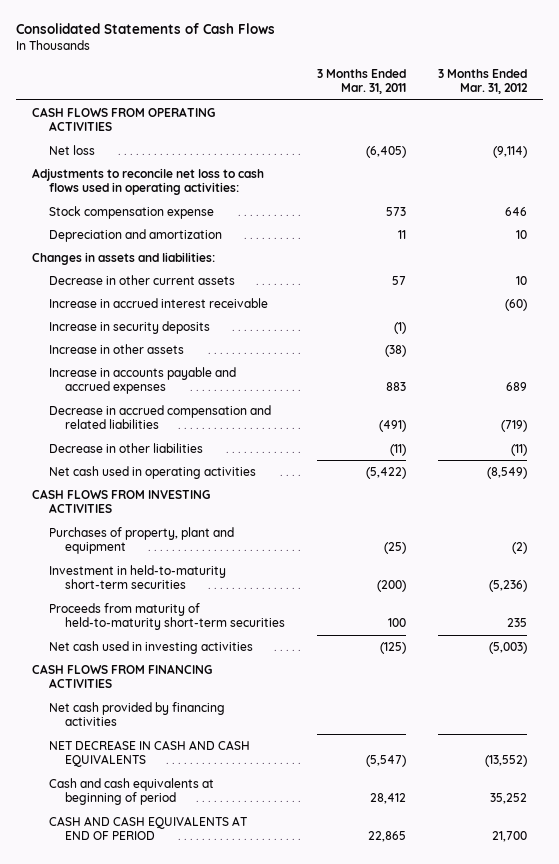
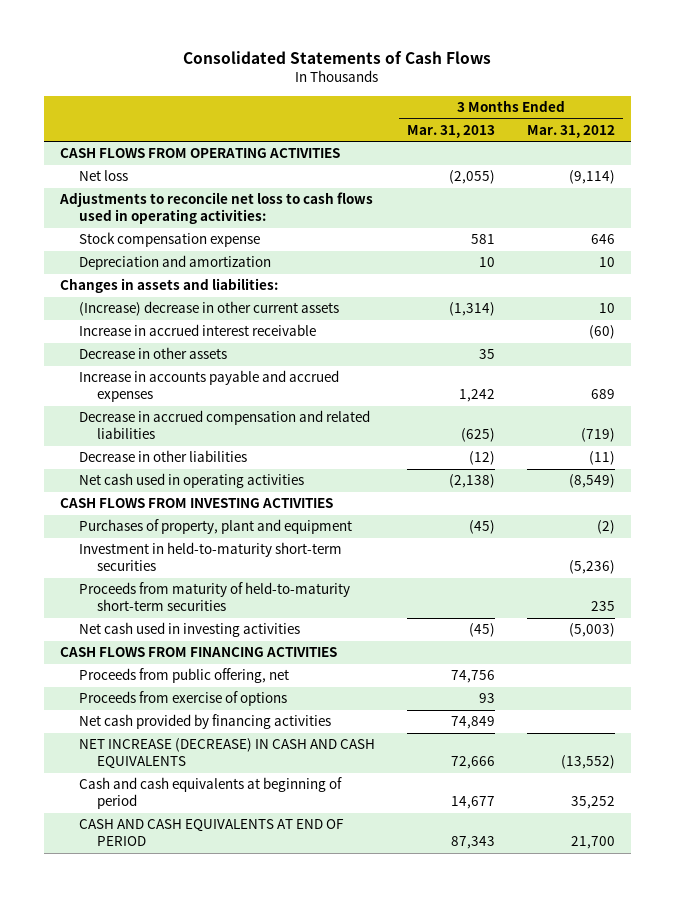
- | 3 Months Ended Mar. 31, 2011 | 3 Months Ended Mar. 31, 2012
+ | 3 Months Ended Mar. 31, 2013 | 3 Months Ended Mar. 31, 2012
- Decrease in other current assets | 57 | 10
+ (Increase) decrease in other current assets | (1,314) | 10
- Increase in security deposits | (1) |
- Increase in other assets | (38) |
+ Decrease in other assets | 35 |
+ Proceeds from public offering, net | 74,756 |
+ Proceeds from exercise of options | 93 |
- NET DECREASE IN CASH AND CASH EQUIVALENTS | (5,547) | (13,552)
+ NET INCREASE (DECREASE) IN CASH AND CASH EQUIVALENTS | 72,666 | (13,552)

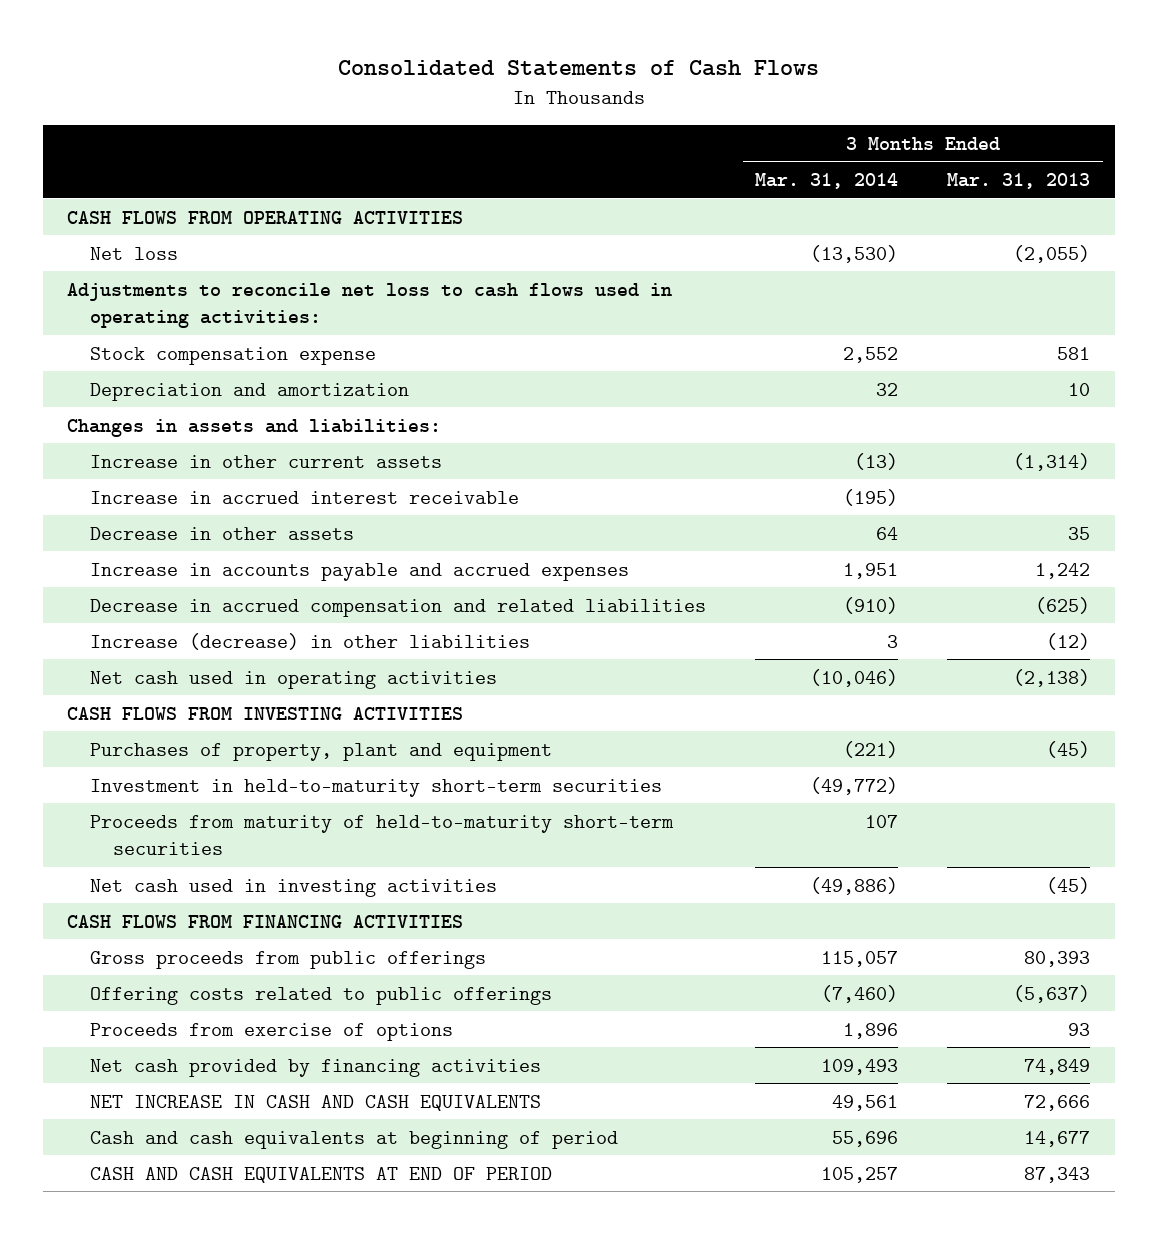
- | 3 Months Ended Mar. 31, 2013 | 3 Months Ended Mar. 31, 2012
+ | 3 Months Ended Mar. 31, 2014 | 3 Months Ended Mar. 31, 2013
- (Increase) decrease in other current assets | (1,314) | 10
+ Increase in other current assets | (13) | (1,314)
- Decrease in other liabilities | (12) | (11)
+ Increase (decrease) in other liabilities | 3 | (12)
- Proceeds from public offering, net | 74,756 |
+ Gross proceeds from public offerings | 115,057 | 80,393
+ Offering costs related to public offerings | (7,460) | (5,637)
- NET INCREASE (DECREASE) IN CASH AND CASH EQUIVALENTS | 72,666 | (13,552)
+ NET INCREASE IN CASH AND CASH EQUIVALENTS | 49,561 | 72,666

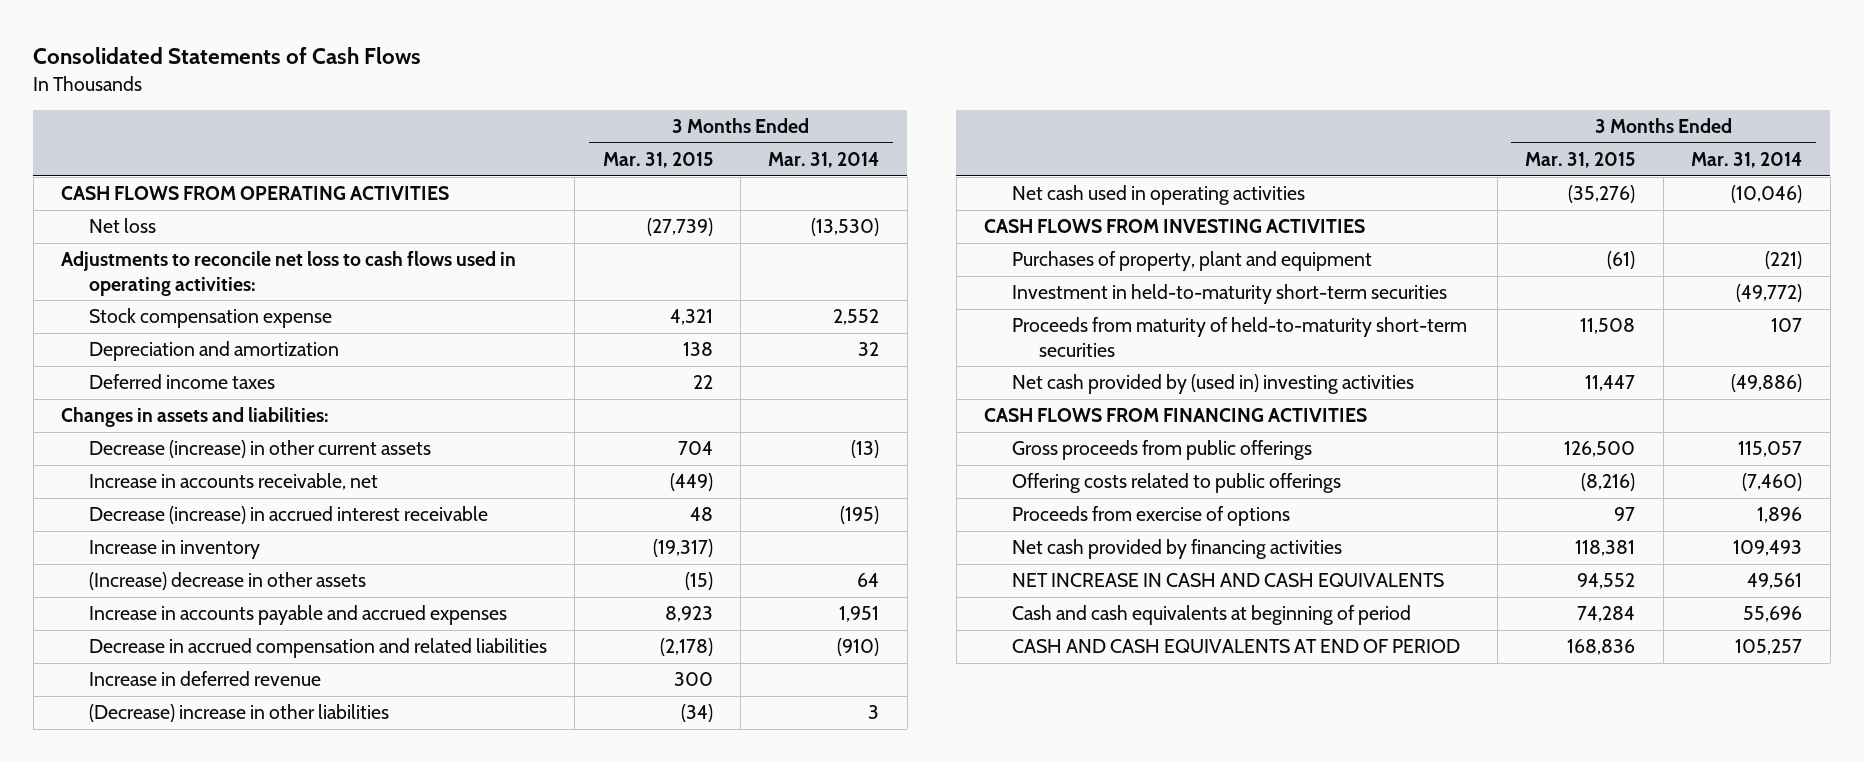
- | 3 Months Ended Mar. 31, 2014 | 3 Months Ended Mar. 31, 2013
+ | 3 Months Ended Mar. 31, 2015 | 3 Months Ended Mar. 31, 2014
+ Deferred income taxes | 22 |
- Increase in other current assets | (13) | (1,314)
- Increase in accrued interest receivable | (195) |
- Decrease in other assets | 64 | 35
+ Decrease (increase) in other current assets | 704 | (13)
+ Increase in accounts receivable, net | (449) |
+ Decrease (increase) in accrued interest receivable | 48 | (195)
+ Increase in inventory | (19,317) |
+ (Increase) decrease in other assets | (15) | 64
- Increase (decrease) in other liabilities | 3 | (12)
+ Increase in deferred revenue | 300 |
+ (Decrease) increase in other liabilities | (34) | 3
- Net cash used in investing activities | (49,886) | (45)
+ Net cash provided by (used in) investing activities | 11,447 | (49,886)

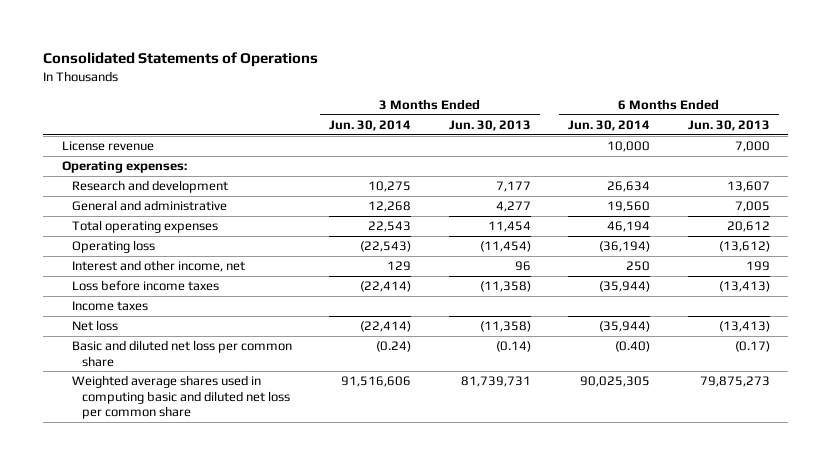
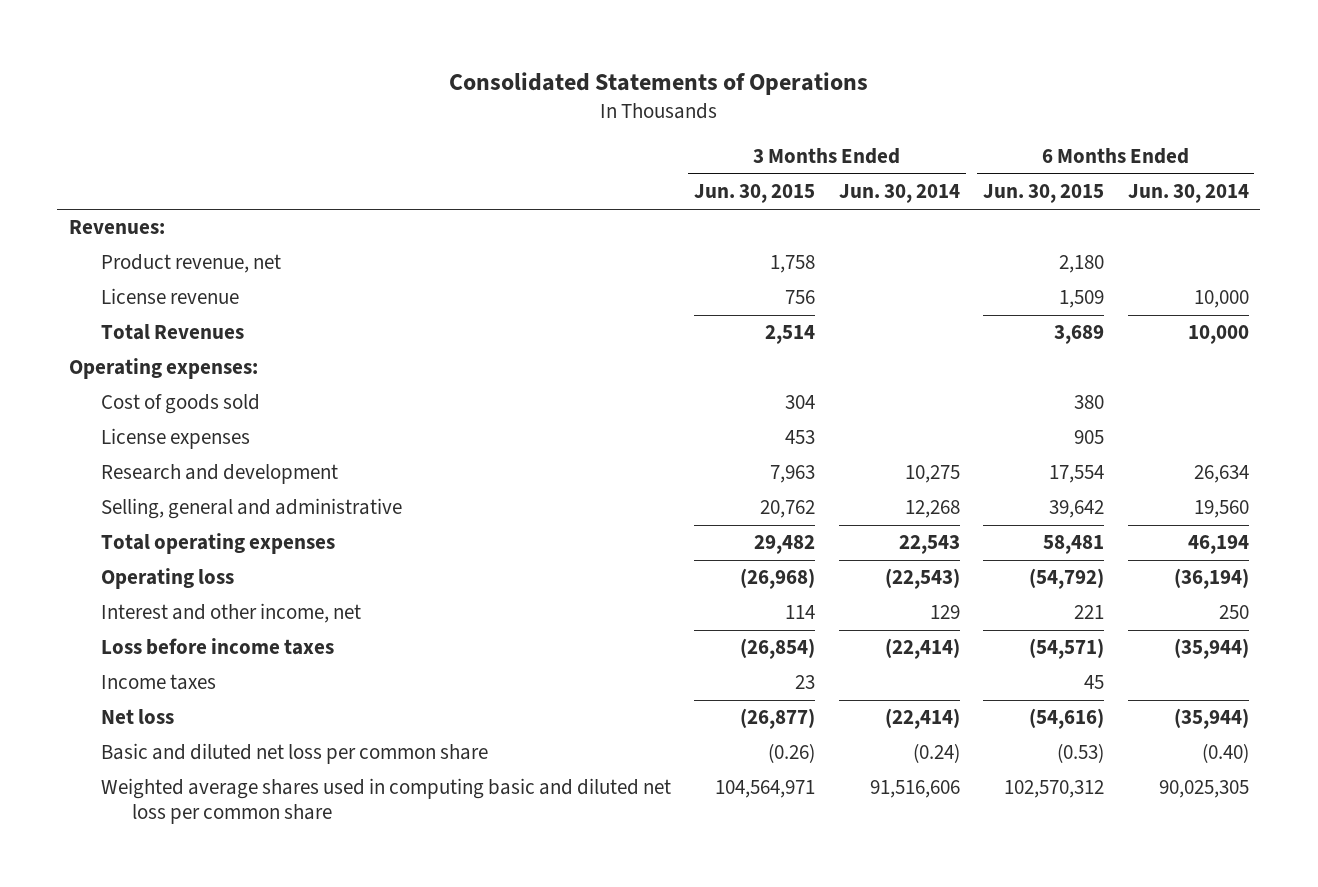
- | 3 Months Ended Jun. 30, 2014 | 3 Months Ended Jun. 30, 2013 | 6 Months Ended Jun. 30, 2014 | 6 Months Ended Jun. 30, 2013
+ | 3 Months Ended Jun. 30, 2015 | 3 Months Ended Jun. 30, 2014 | 6 Months Ended Jun. 30, 2015 | 6 Months Ended Jun. 30, 2014
+ Revenues:
+ Product revenue, net | 1,758 | | 2,180 |
+ Total Revenues | 2,514 | | 3,689 | 10,000
+ Cost of goods sold | 304 | | 380 |
+ License expenses | 453 | | 905 |
- General and administrative | 12,268 | 4,277 | 19,560 | 7,005
+ Selling, general and administrative | 20,762 | 12,268 | 39,642 | 19,560

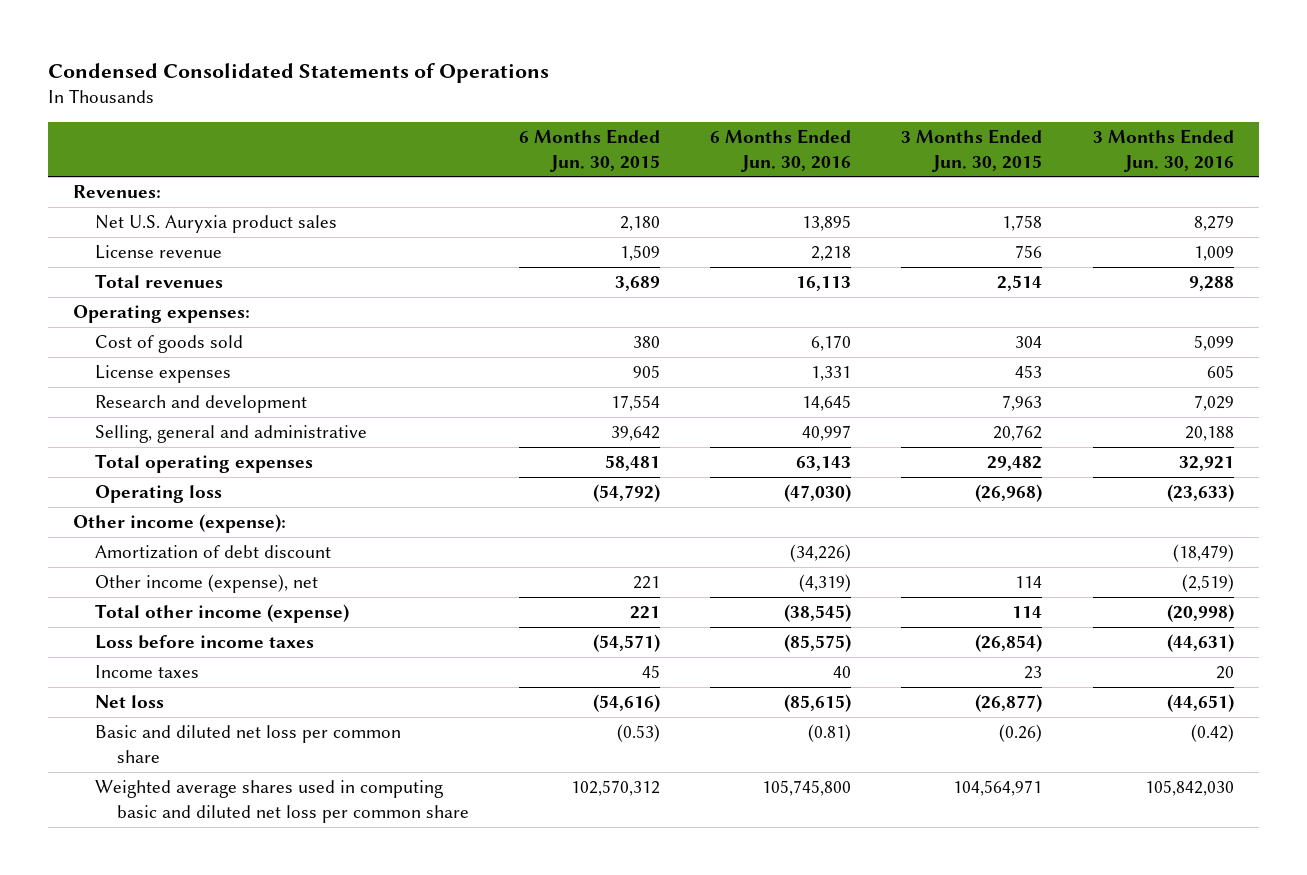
- Consolidated Statements of Operations
+ Condensed Consolidated Statements of Operations
- | 3 Months Ended Jun. 30, 2015 | 3 Months Ended Jun. 30, 2014 | 6 Months Ended Jun. 30, 2015 | 6 Months Ended Jun. 30, 2014
+ | 6 Months Ended Jun. 30, 2015 | 6 Months Ended Jun. 30, 2016 | 3 Months Ended Jun. 30, 2015 | 3 Months Ended Jun. 30, 2016
- Product revenue, net | 1,758 | | 2,180 |
+ Net U.S. Auryxia product sales | 2,180 | 13,895 | 1,758 | 8,279
- Total Revenues | 2,514 | | 3,689 | 10,000
+ Total revenues | 3,689 | 16,113 | 2,514 | 9,288
- Interest and other income, net | 114 | 129 | 221 | 250
+ Other income (expense):
+ Amortization of debt discount | | (34,226) | | (18,479)
+ Other income (expense), net | 221 | (4,319) | 114 | (2,519)
+ Total other income (expense) | 221 | (38,545) | 114 | (20,998)

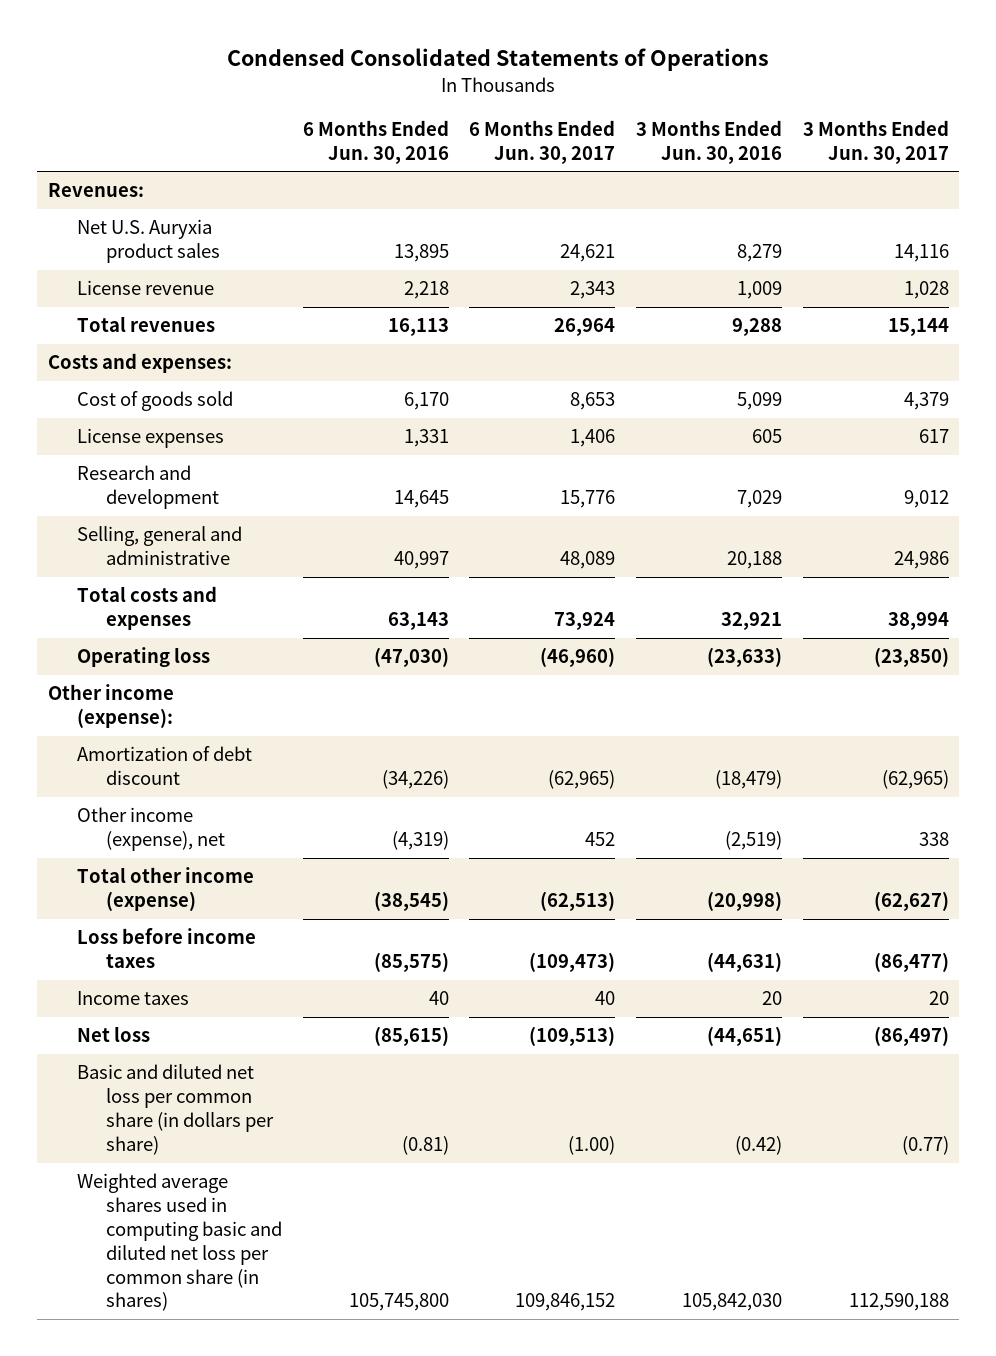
- | 6 Months Ended Jun. 30, 2015 | 6 Months Ended Jun. 30, 2016 | 3 Months Ended Jun. 30, 2015 | 3 Months Ended Jun. 30, 2016
+ | 6 Months Ended Jun. 30, 2016 | 6 Months Ended Jun. 30, 2017 | 3 Months Ended Jun. 30, 2016 | 3 Months Ended Jun. 30, 2017
- Operating expenses:
+ Costs and expenses:
- Total operating expenses | 58,481 | 63,143 | 29,482 | 32,921
+ Total costs and expenses | 63,143 | 73,924 | 32,921 | 38,994
- Basic and diluted net loss per common share | (0.53) | (0.81) | (0.26) | (0.42)
- Weighted average shares used in computing basic and diluted net loss per common share | 102,570,312 | 105,745,800 | 104,564,971 | 105,842,030
+ Basic and diluted net loss per common share (in dollars per share) | (0.81) | (1.00) | (0.42) | (0.77)
+ Weighted average shares used in computing basic and diluted net loss per common share (in shares) | 105,745,800 | 109,846,152 | 105,842,030 | 112,590,188

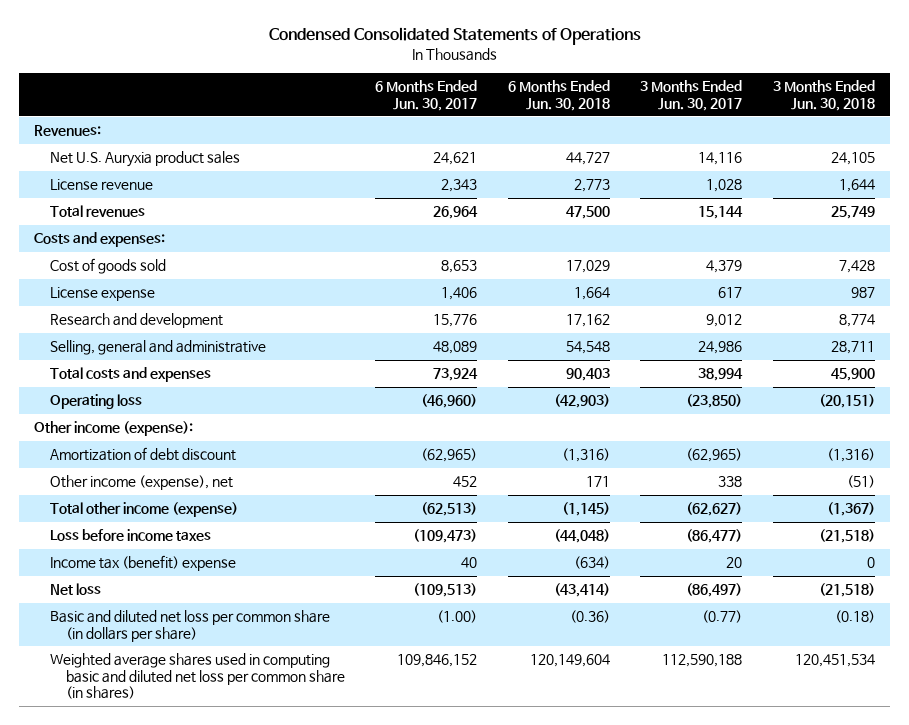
- | 6 Months Ended Jun. 30, 2016 | 6 Months Ended Jun. 30, 2017 | 3 Months Ended Jun. 30, 2016 | 3 Months Ended Jun. 30, 2017
+ | 6 Months Ended Jun. 30, 2017 | 6 Months Ended Jun. 30, 2018 | 3 Months Ended Jun. 30, 2017 | 3 Months Ended Jun. 30, 2018
- License expenses | 1,331 | 1,406 | 605 | 617
+ License expense | 1,406 | 1,664 | 617 | 987
- Income taxes | 40 | 40 | 20 | 20
+ Income tax (benefit) expense | 40 | (634) | 20 | 0

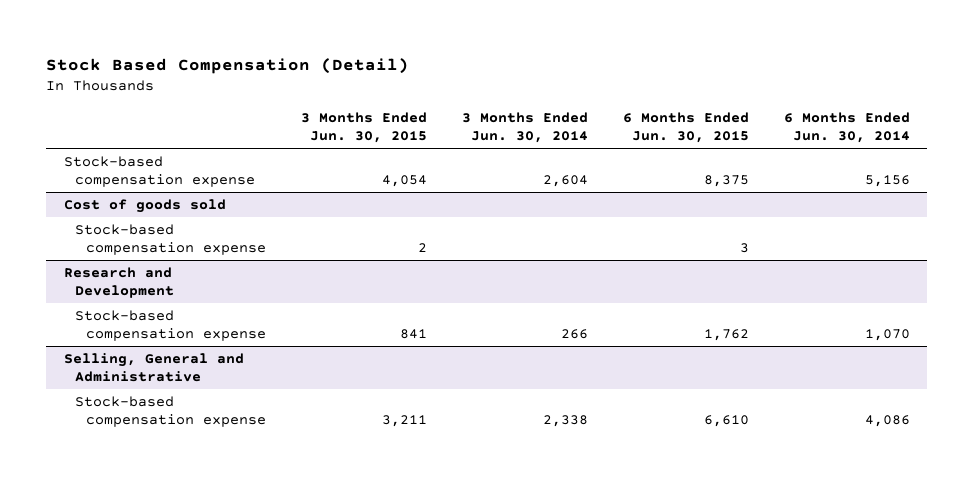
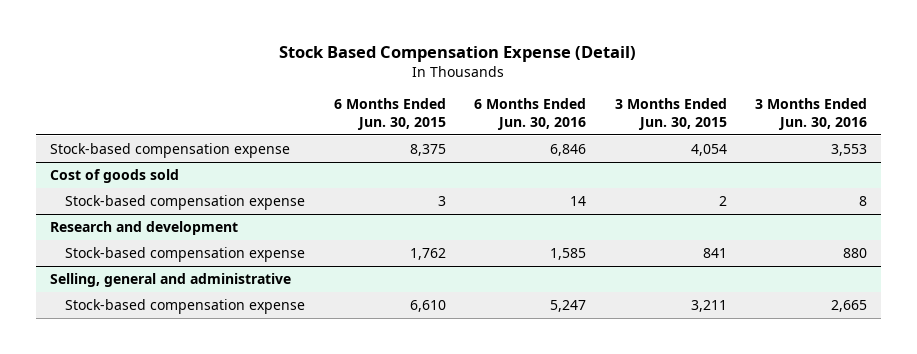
- Stock Based Compensation (Detail)
+ Stock Based Compensation Expense (Detail)
- | 3 Months Ended Jun. 30, 2015 | 3 Months Ended Jun. 30, 2014 | 6 Months Ended Jun. 30, 2015 | 6 Months Ended Jun. 30, 2014
+ | 6 Months Ended Jun. 30, 2015 | 6 Months Ended Jun. 30, 2016 | 3 Months Ended Jun. 30, 2015 | 3 Months Ended Jun. 30, 2016
- Research and Development
+ Research and development
- Selling, General and Administrative
+ Selling, general and administrative

